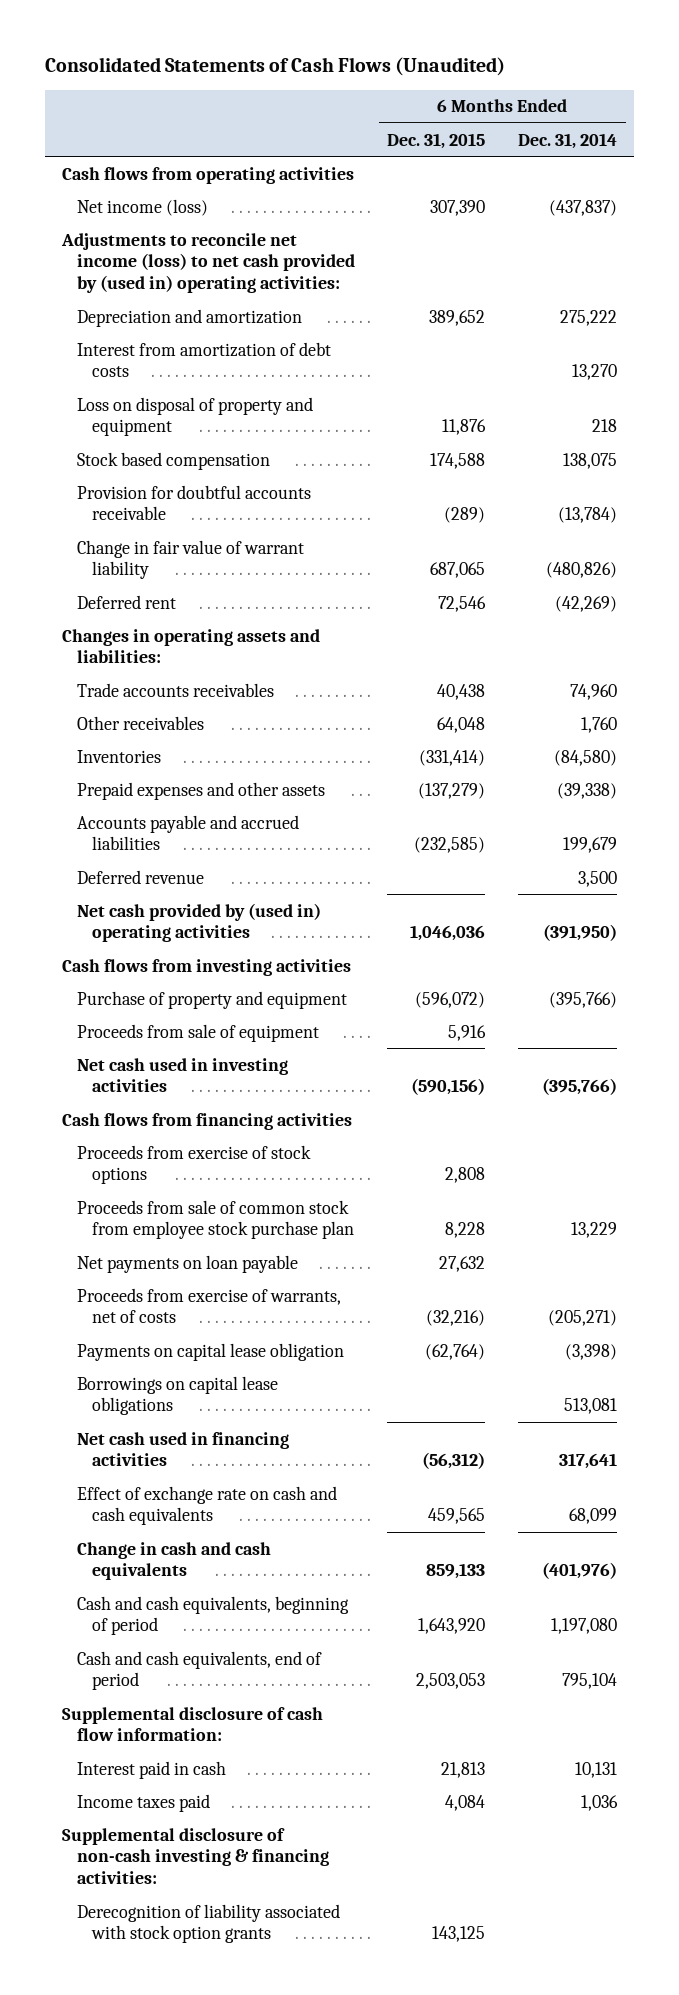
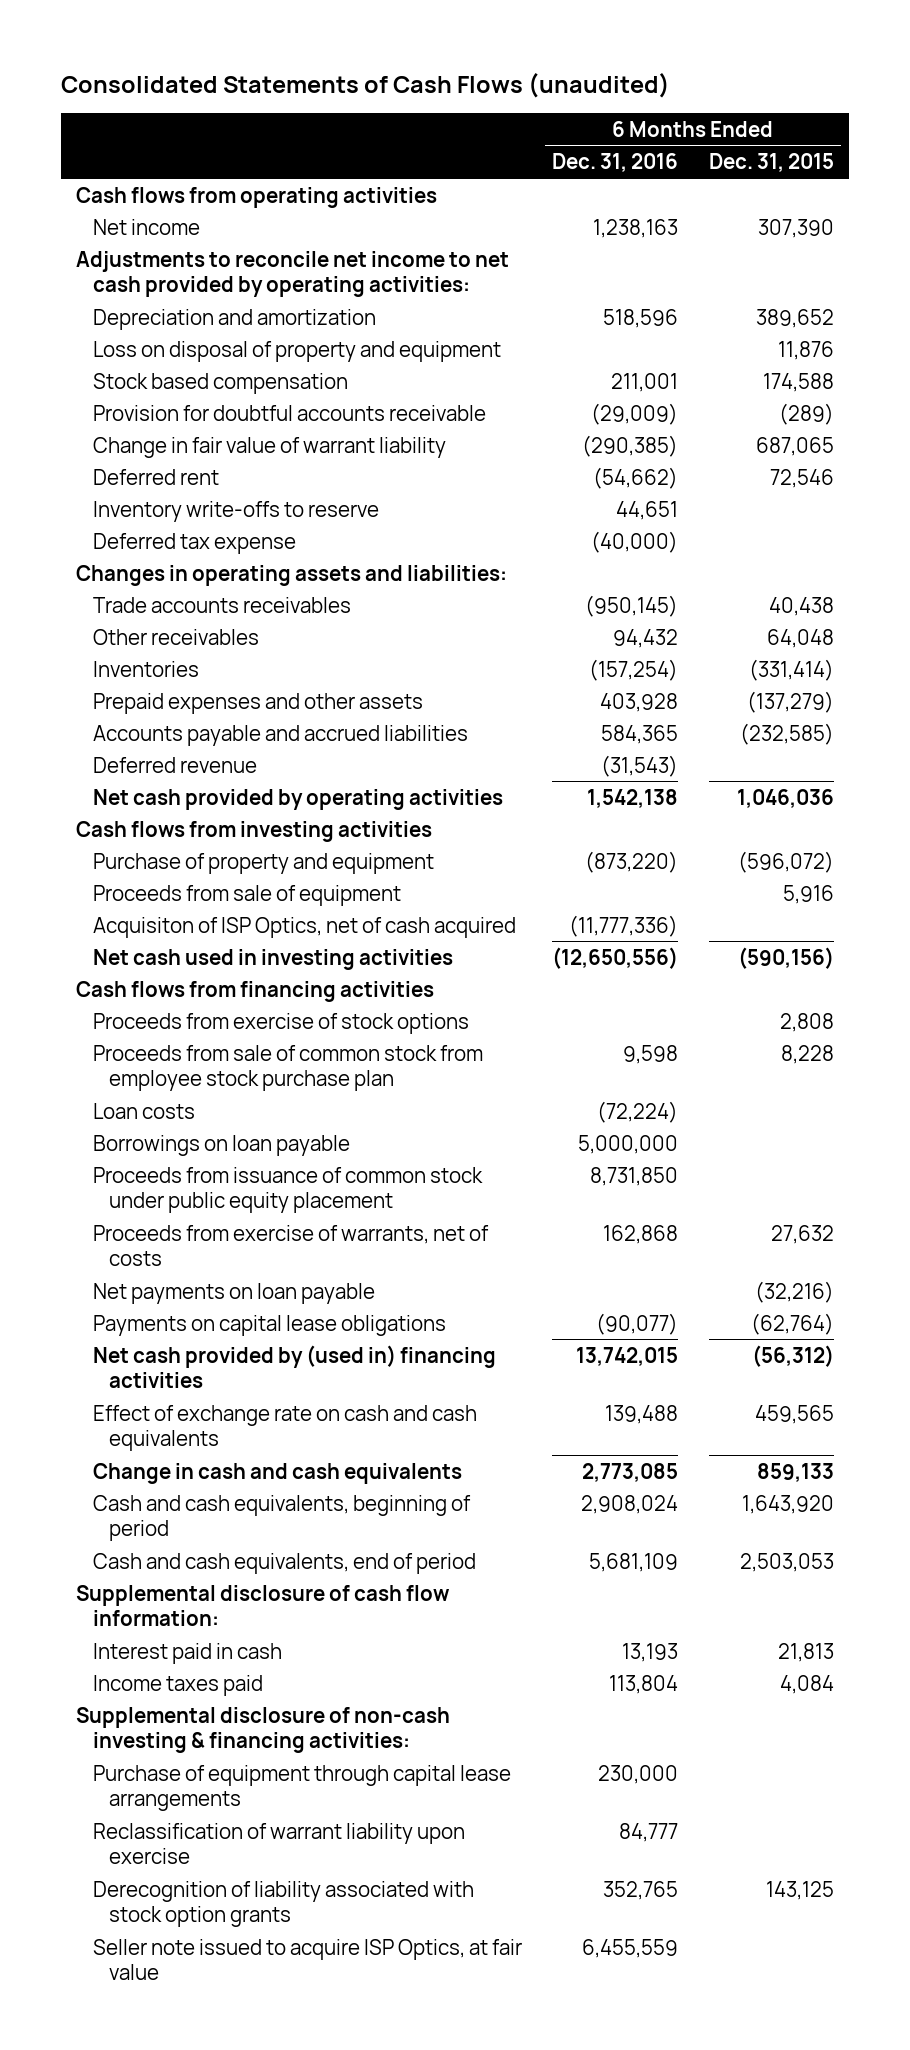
- Consolidated Statements of Cash Flows (Unaudited)
+ Consolidated Statements of Cash Flows (unaudited)
- | 6 Months Ended Dec. 31, 2015 | 6 Months Ended Dec. 31, 2014
+ | 6 Months Ended Dec. 31, 2016 | 6 Months Ended Dec. 31, 2015
- Net income (loss) | 307,390 | (437,837)
- Adjustments to reconcile net income (loss) to net cash provided by (used in) operating activities:
+ Net income | 1,238,163 | 307,390
+ Adjustments to reconcile net income to net cash provided by operating activities:
- Interest from amortization of debt costs | | 13,270
+ Inventory write-offs to reserve | 44,651 |
+ Deferred tax expense | (40,000) |
- Net cash provided by (used in) operating activities | 1,046,036 | (391,950)
+ Net cash provided by operating activities | 1,542,138 | 1,046,036
+ Acquisiton of ISP Optics, net of cash acquired | (11,777,336) |
- Net payments on loan payable | 27,632 |
- Proceeds from exercise of warrants, net of costs | (32,216) | (205,271)
- Payments on capital lease obligation | (62,764) | (3,398)
- Borrowings on capital lease obligations | | 513,081
- Net cash used in financing activities | (56,312) | 317,641
+ Loan costs | (72,224) |
+ Borrowings on loan payable | 5,000,000 |
+ Proceeds from issuance of common stock under public equity placement | 8,731,850 |
+ Proceeds from exercise of warrants, net of costs | 162,868 | 27,632
+ Net payments on loan payable | | (32,216)
+ Payments on capital lease obligations | (90,077) | (62,764)
+ Net cash provided by (used in) financing activities | 13,742,015 | (56,312)
+ Purchase of equipment through capital lease arrangements | 230,000 |
+ Reclassification of warrant liability upon exercise | 84,777 |
+ Seller note issued to acquire ISP Optics, at fair value | 6,455,559 |

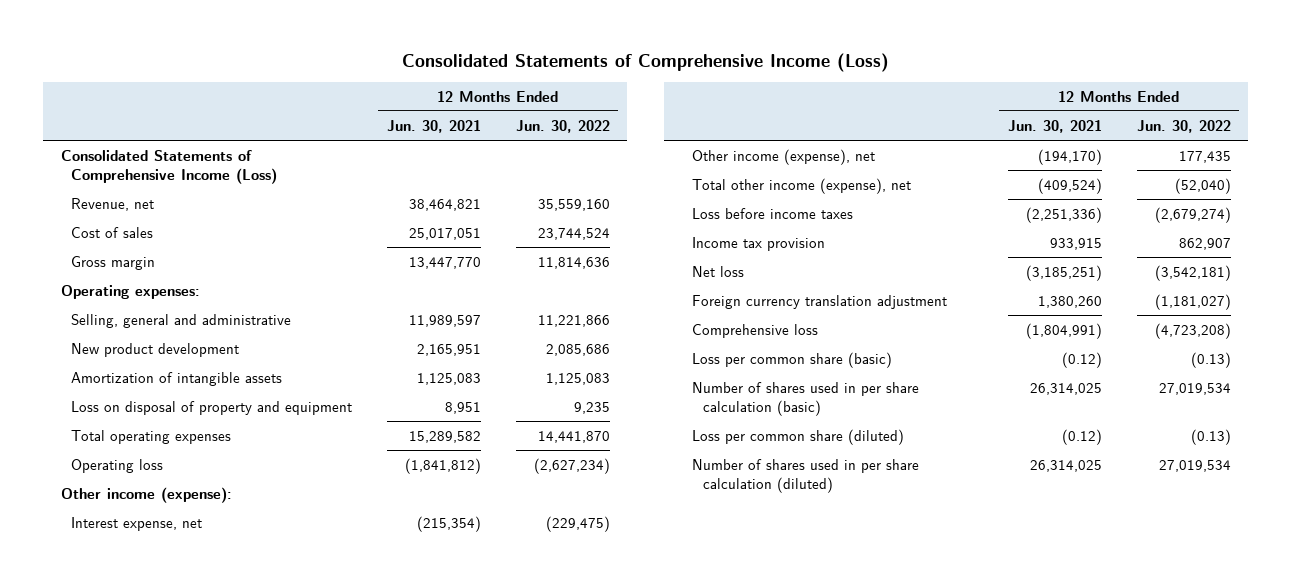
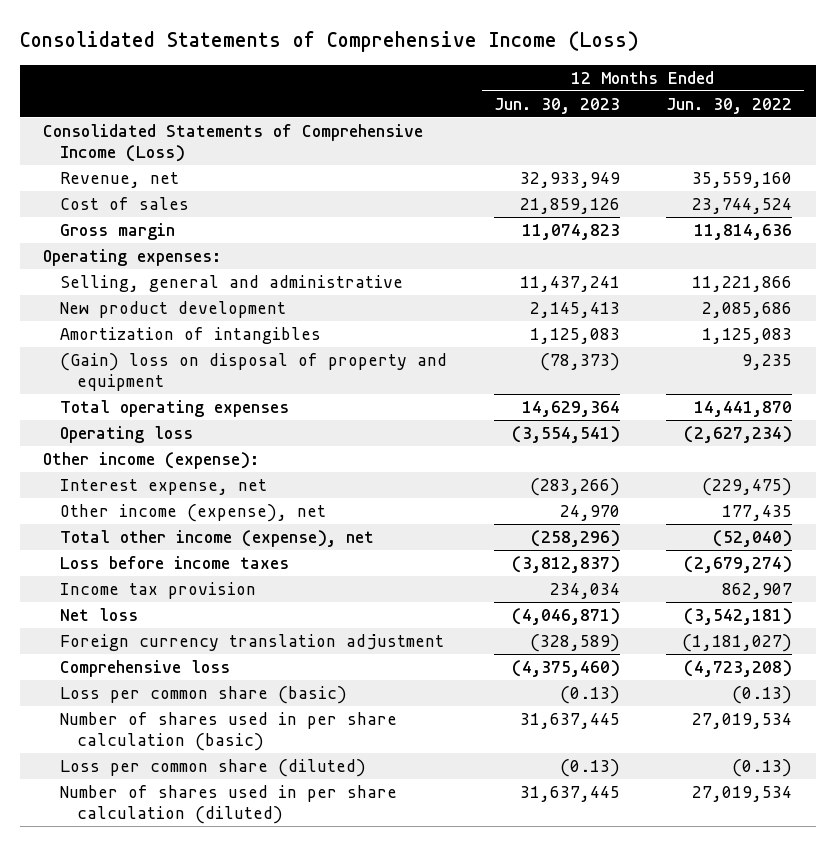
- | 12 Months Ended Jun. 30, 2021 | 12 Months Ended Jun. 30, 2022
+ | 12 Months Ended Jun. 30, 2023 | 12 Months Ended Jun. 30, 2022
- Amortization of intangible assets | 1,125,083 | 1,125,083
- Loss on disposal of property and equipment | 8,951 | 9,235
+ Amortization of intangibles | 1,125,083 | 1,125,083
+ (Gain) loss on disposal of property and equipment | (78,373) | 9,235

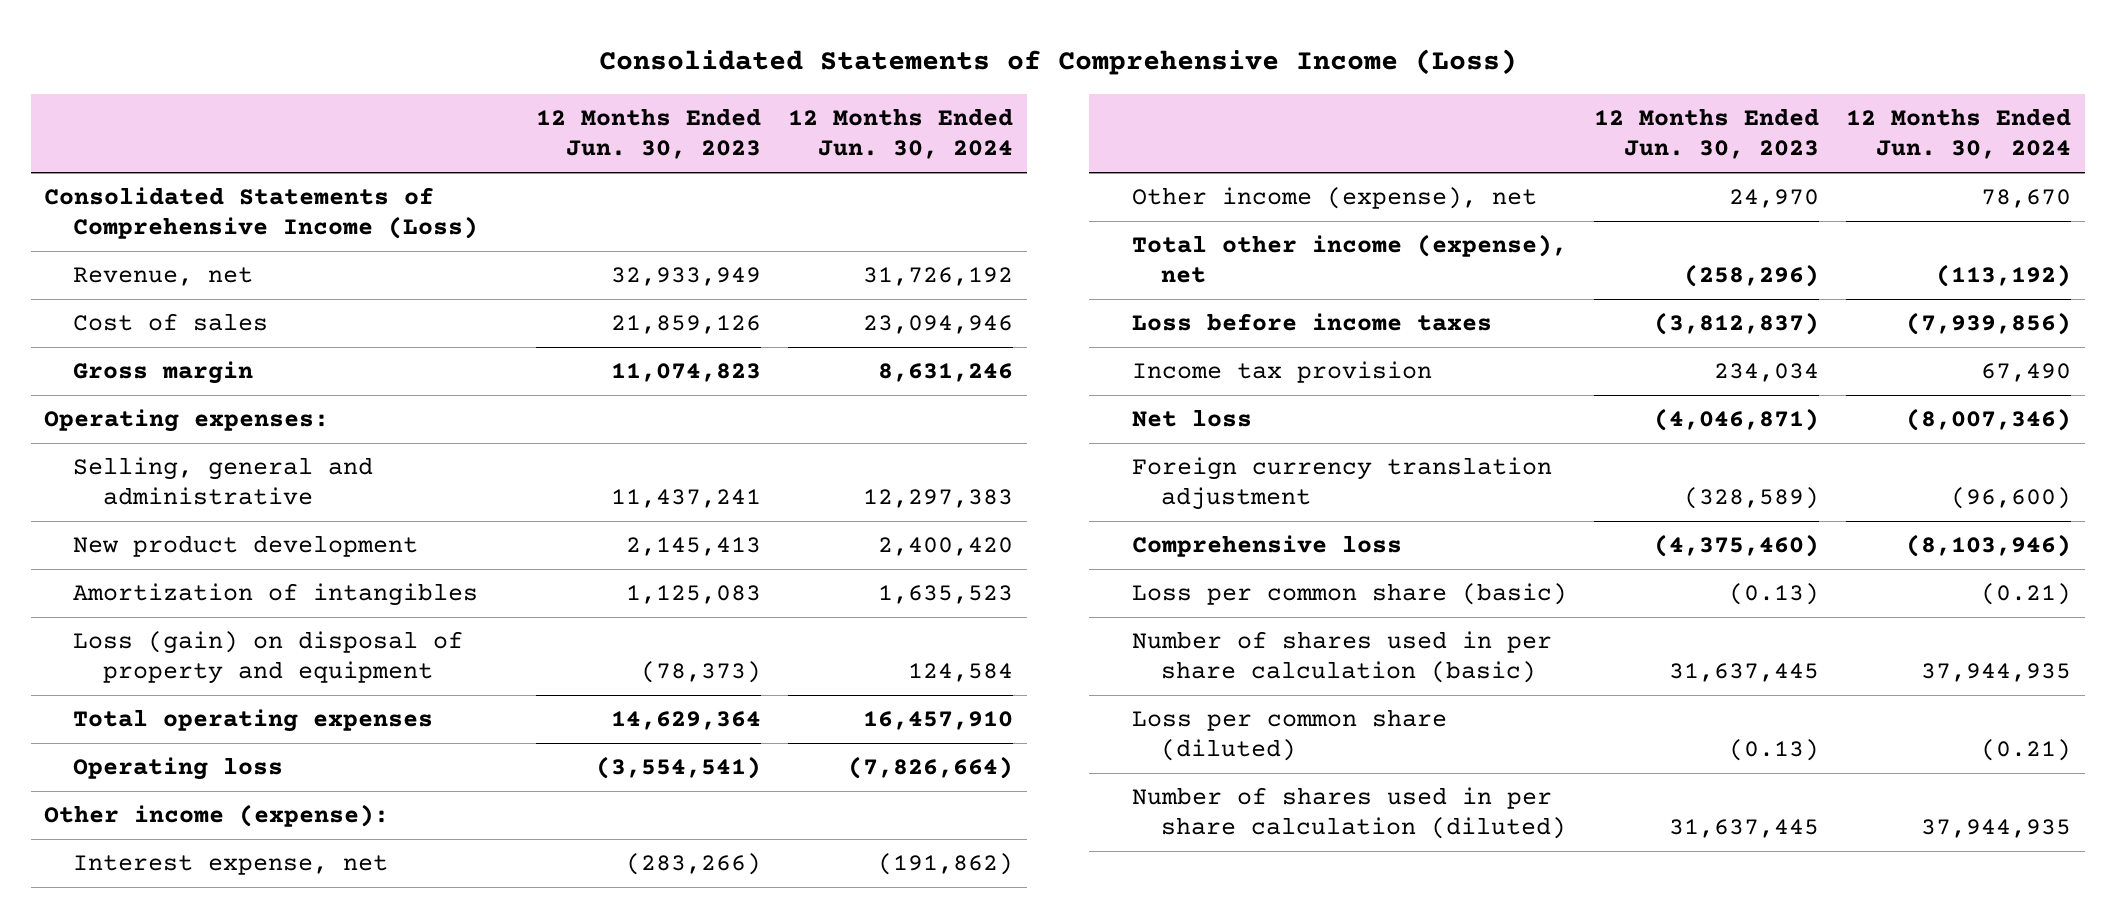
- | 12 Months Ended Jun. 30, 2023 | 12 Months Ended Jun. 30, 2022
+ | 12 Months Ended Jun. 30, 2023 | 12 Months Ended Jun. 30, 2024
- (Gain) loss on disposal of property and equipment | (78,373) | 9,235
+ Loss (gain) on disposal of property and equipment | (78,373) | 124,584

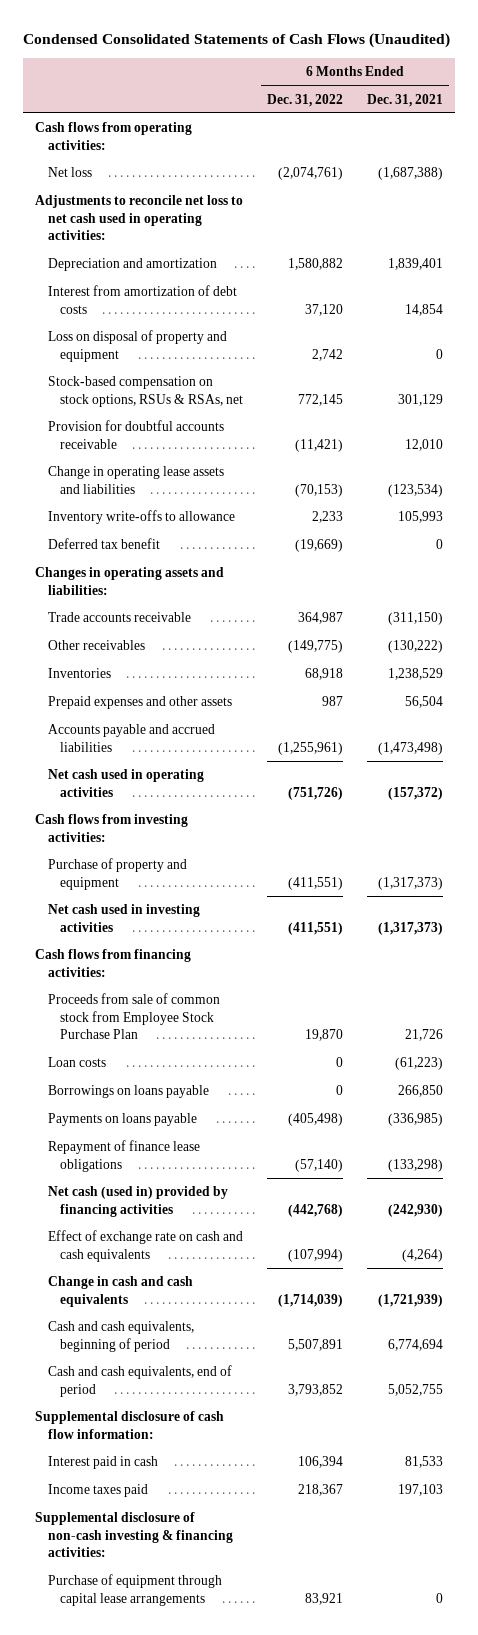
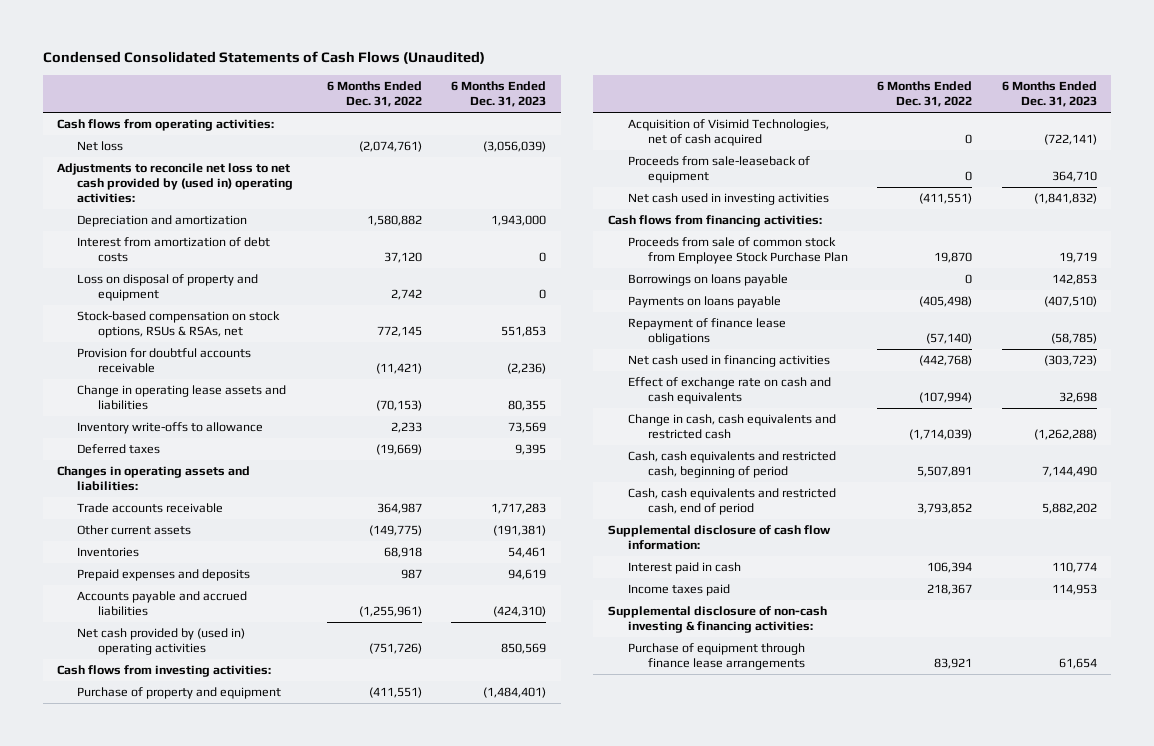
- | 6 Months Ended Dec. 31, 2022 | 6 Months Ended Dec. 31, 2021
+ | 6 Months Ended Dec. 31, 2022 | 6 Months Ended Dec. 31, 2023
- Adjustments to reconcile net loss to net cash used in operating activities:
+ Adjustments to reconcile net loss to net cash provided by (used in) operating activities:
- Deferred tax benefit | (19,669) | 0
+ Deferred taxes | (19,669) | 9,395
- Other receivables | (149,775) | (130,222)
+ Other current assets | (149,775) | (191,381)
- Prepaid expenses and other assets | 987 | 56,504
+ Prepaid expenses and deposits | 987 | 94,619
- Net cash used in operating activities | (751,726) | (157,372)
+ Net cash provided by (used in) operating activities | (751,726) | 850,569
+ Acquisition of Visimid Technologies, net of cash acquired | 0 | (722,141)
+ Proceeds from sale-leaseback of equipment | 0 | 364,710
- Loan costs | 0 | (61,223)
- Net cash (used in) provided by financing activities | (442,768) | (242,930)
+ Net cash used in financing activities | (442,768) | (303,723)
- Change in cash and cash equivalents | (1,714,039) | (1,721,939)
- Cash and cash equivalents, beginning of period | 5,507,891 | 6,774,694
- Cash and cash equivalents, end of period | 3,793,852 | 5,052,755
+ Change in cash, cash equivalents and restricted cash | (1,714,039) | (1,262,288)
+ Cash, cash equivalents and restricted cash, beginning of period | 5,507,891 | 7,144,490
+ Cash, cash equivalents and restricted cash, end of period | 3,793,852 | 5,882,202
- Purchase of equipment through capital lease arrangements | 83,921 | 0
+ Purchase of equipment through finance lease arrangements | 83,921 | 61,654

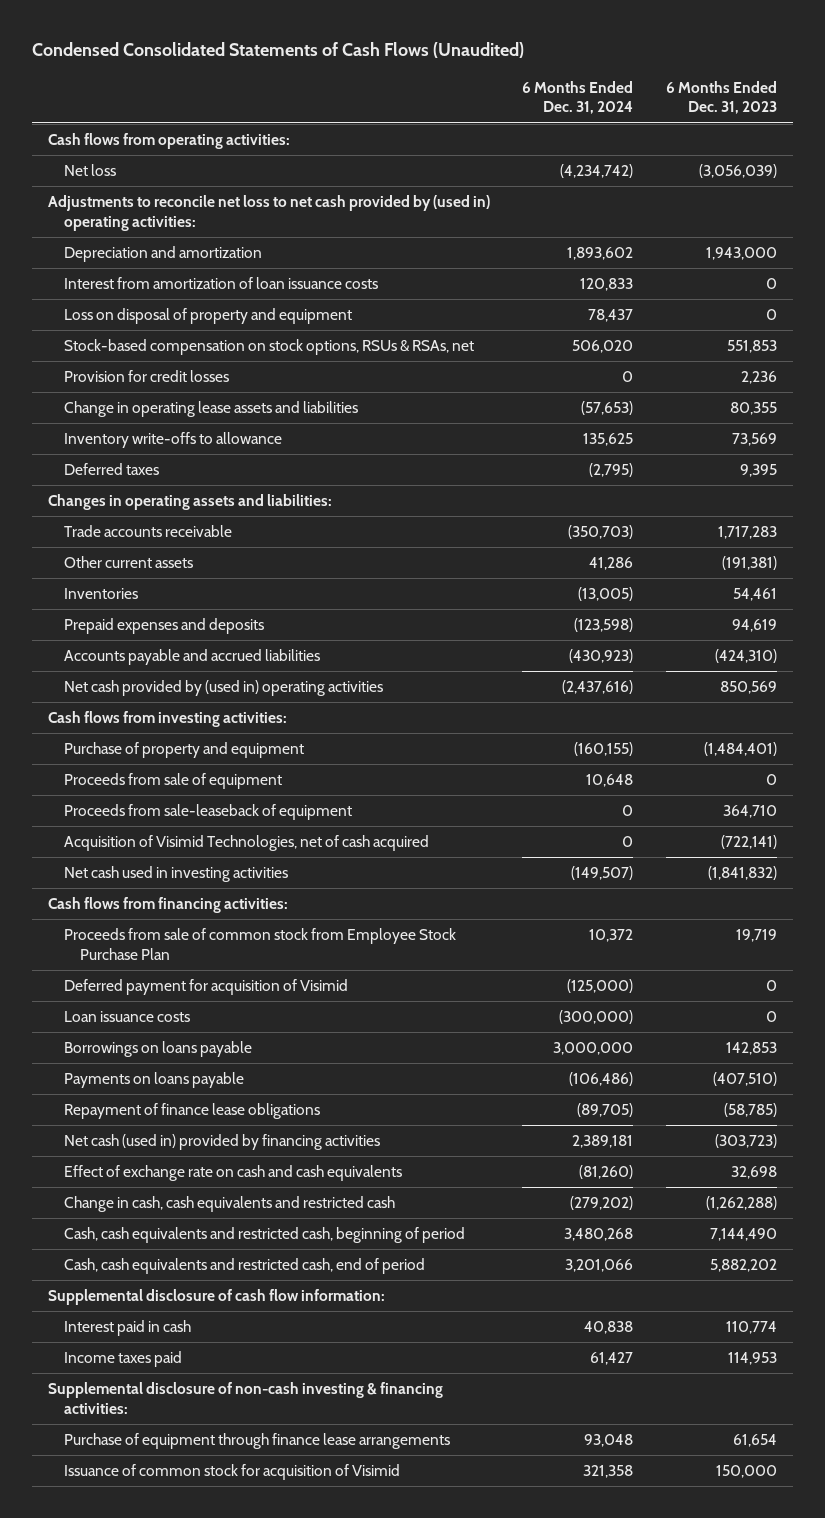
- | 6 Months Ended Dec. 31, 2022 | 6 Months Ended Dec. 31, 2023
+ | 6 Months Ended Dec. 31, 2024 | 6 Months Ended Dec. 31, 2023
- Interest from amortization of debt costs | 37,120 | 0
+ Interest from amortization of loan issuance costs | 120,833 | 0
- Provision for doubtful accounts receivable | (11,421) | (2,236)
+ Provision for credit losses | 0 | 2,236
+ Proceeds from sale of equipment | 10,648 | 0
moved down: Acquisition of Visimid Technologies, net of cash acquired | 0 | (722,141)
+ Deferred payment for acquisition of Visimid | (125,000) | 0
+ Loan issuance costs | (300,000) | 0
- Net cash used in financing activities | (442,768) | (303,723)
+ Net cash (used in) provided by financing activities | 2,389,181 | (303,723)
+ Issuance of common stock for acquisition of Visimid | 321,358 | 150,000

